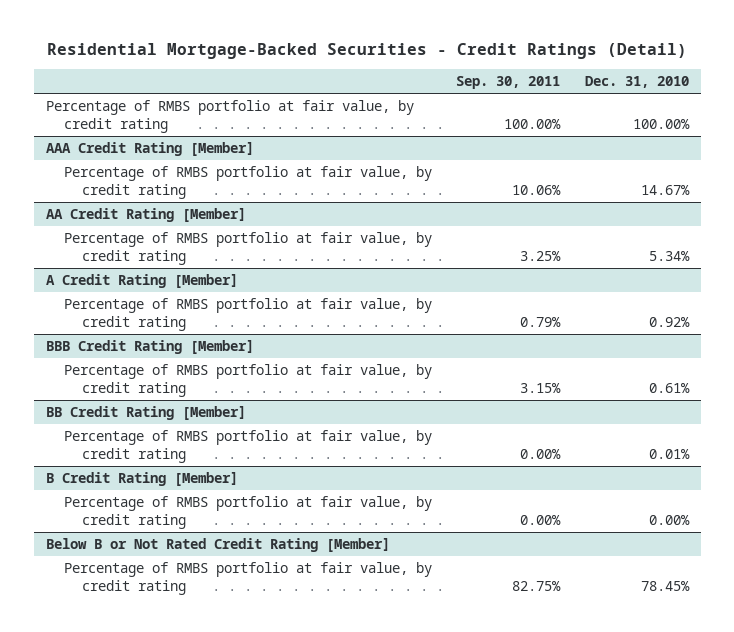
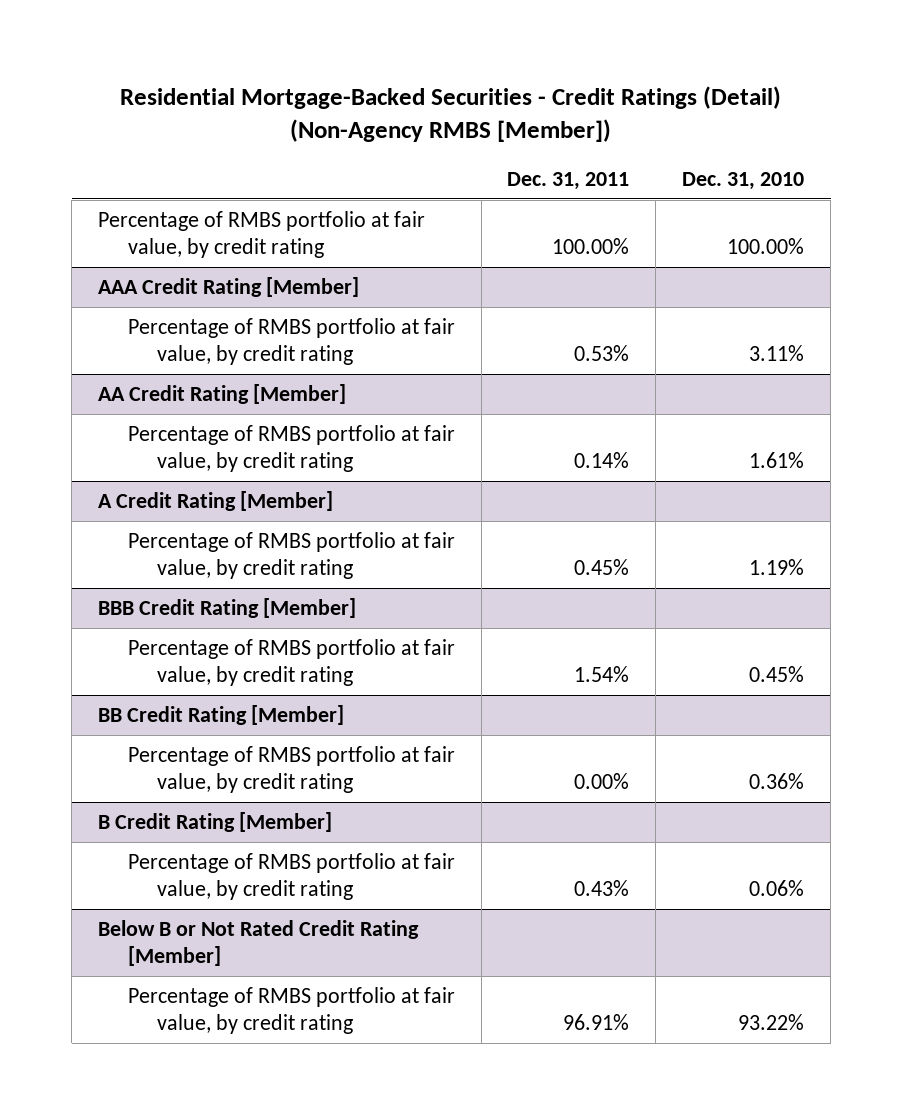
- Residential Mortgage-Backed Securities - Credit Ratings (Detail)
+ Residential Mortgage-Backed Securities - Credit Ratings (Detail) (Non-Agency RMBS [Member])
- | Sep. 30, 2011 | Dec. 31, 2010
+ | Dec. 31, 2011 | Dec. 31, 2010
@ AAA Credit Rating [Member]
- Percentage of RMBS portfolio at fair value, by credit rating | 10.06% | 14.67%
+ Percentage of RMBS portfolio at fair value, by credit rating | 0.53% | 3.11%
@ AA Credit Rating [Member]
- Percentage of RMBS portfolio at fair value, by credit rating | 3.25% | 5.34%
+ Percentage of RMBS portfolio at fair value, by credit rating | 0.14% | 1.61%
@ A Credit Rating [Member]
- Percentage of RMBS portfolio at fair value, by credit rating | 0.79% | 0.92%
+ Percentage of RMBS portfolio at fair value, by credit rating | 0.45% | 1.19%
@ BBB Credit Rating [Member]
- Percentage of RMBS portfolio at fair value, by credit rating | 3.15% | 0.61%
+ Percentage of RMBS portfolio at fair value, by credit rating | 1.54% | 0.45%
@ BB Credit Rating [Member]
- Percentage of RMBS portfolio at fair value, by credit rating | 0.00% | 0.01%
+ Percentage of RMBS portfolio at fair value, by credit rating | 0.00% | 0.36%
@ B Credit Rating [Member]
- Percentage of RMBS portfolio at fair value, by credit rating | 0.00% | 0.00%
+ Percentage of RMBS portfolio at fair value, by credit rating | 0.43% | 0.06%
@ Below B or Not Rated Credit Rating [Member]
- Percentage of RMBS portfolio at fair value, by credit rating | 82.75% | 78.45%
+ Percentage of RMBS portfolio at fair value, by credit rating | 96.91% | 93.22%

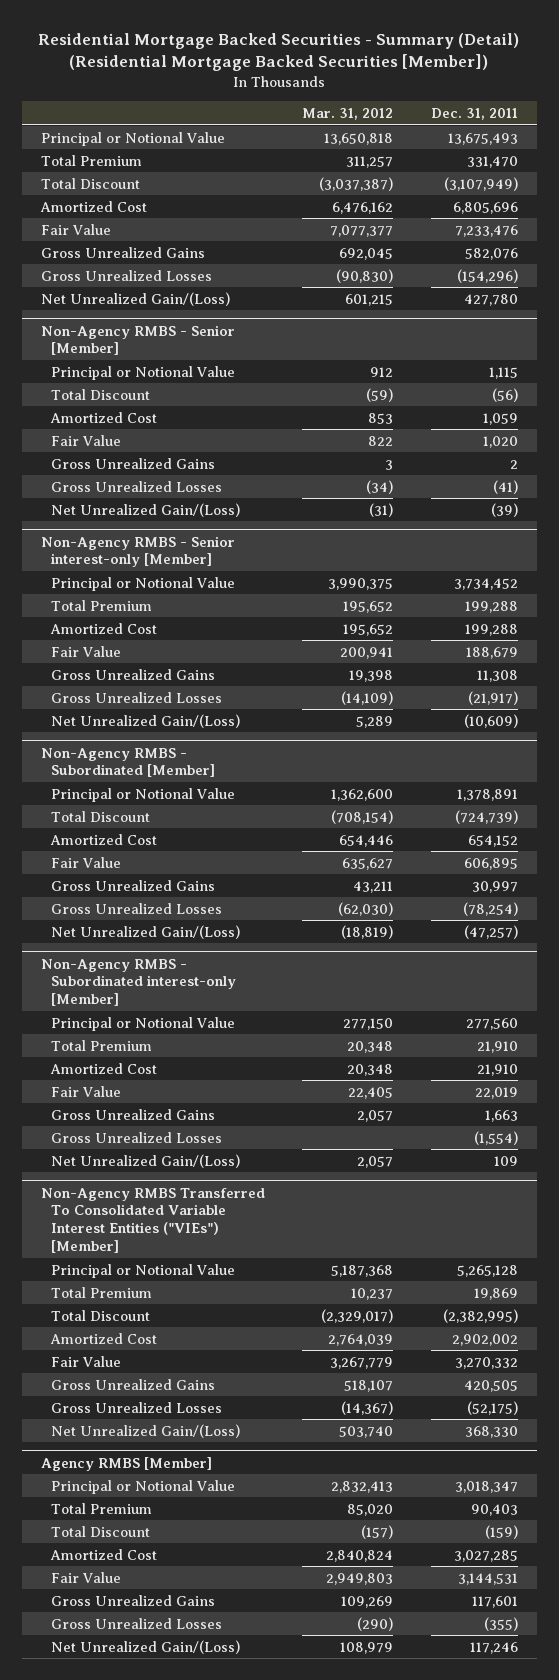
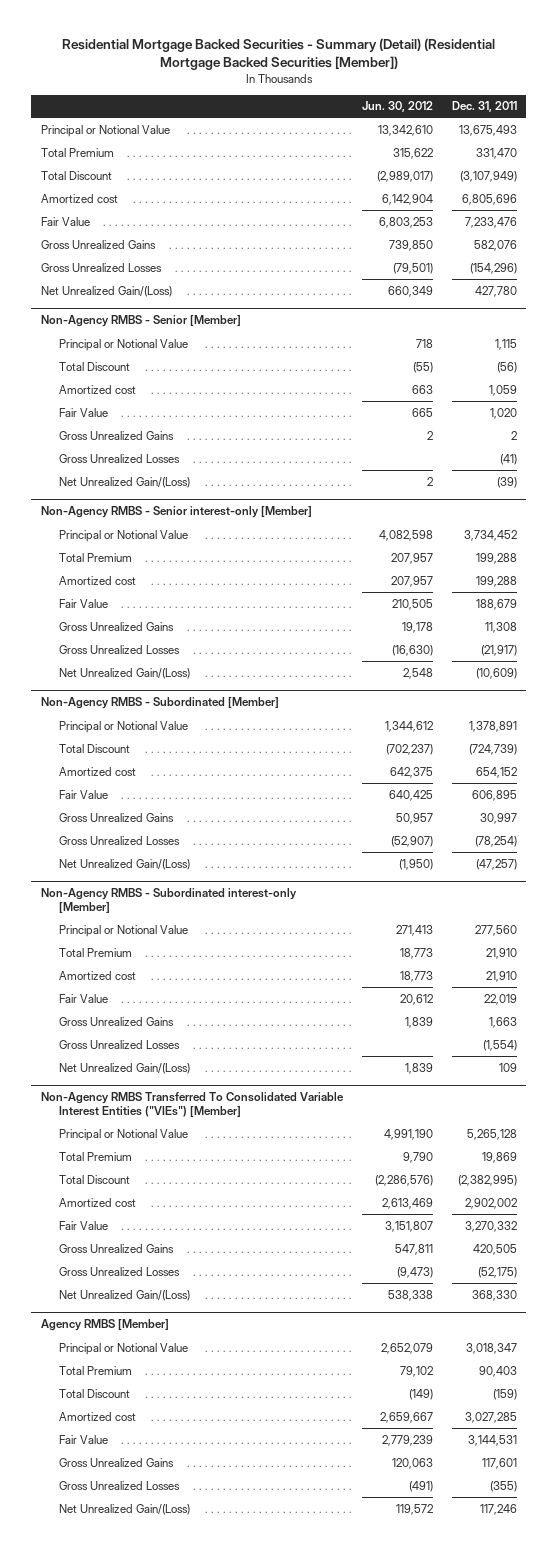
- | Mar. 31, 2012 | Dec. 31, 2011
+ | Jun. 30, 2012 | Dec. 31, 2011
- Amortized Cost | 6,476,162 | 6,805,696
+ Amortized cost | 6,142,904 | 6,805,696
@ Non-Agency RMBS - Senior [Member]
- Amortized Cost | 853 | 1,059
+ Amortized cost | 663 | 1,059
@ Non-Agency RMBS - Senior interest-only [Member]
- Amortized Cost | 195,652 | 199,288
+ Amortized cost | 207,957 | 199,288
@ Non-Agency RMBS - Subordinated [Member]
- Amortized Cost | 654,446 | 654,152
+ Amortized cost | 642,375 | 654,152
@ Non-Agency RMBS - Subordinated interest-only [Member]
- Amortized Cost | 20,348 | 21,910
+ Amortized cost | 18,773 | 21,910
@ Non-Agency RMBS Transferred To Consolidated Variable Interest Entities ("VIEs") [Member]
- Amortized Cost | 2,764,039 | 2,902,002
+ Amortized cost | 2,613,469 | 2,902,002
@ Agency RMBS [Member]
- Amortized Cost | 2,840,824 | 3,027,285
+ Amortized cost | 2,659,667 | 3,027,285

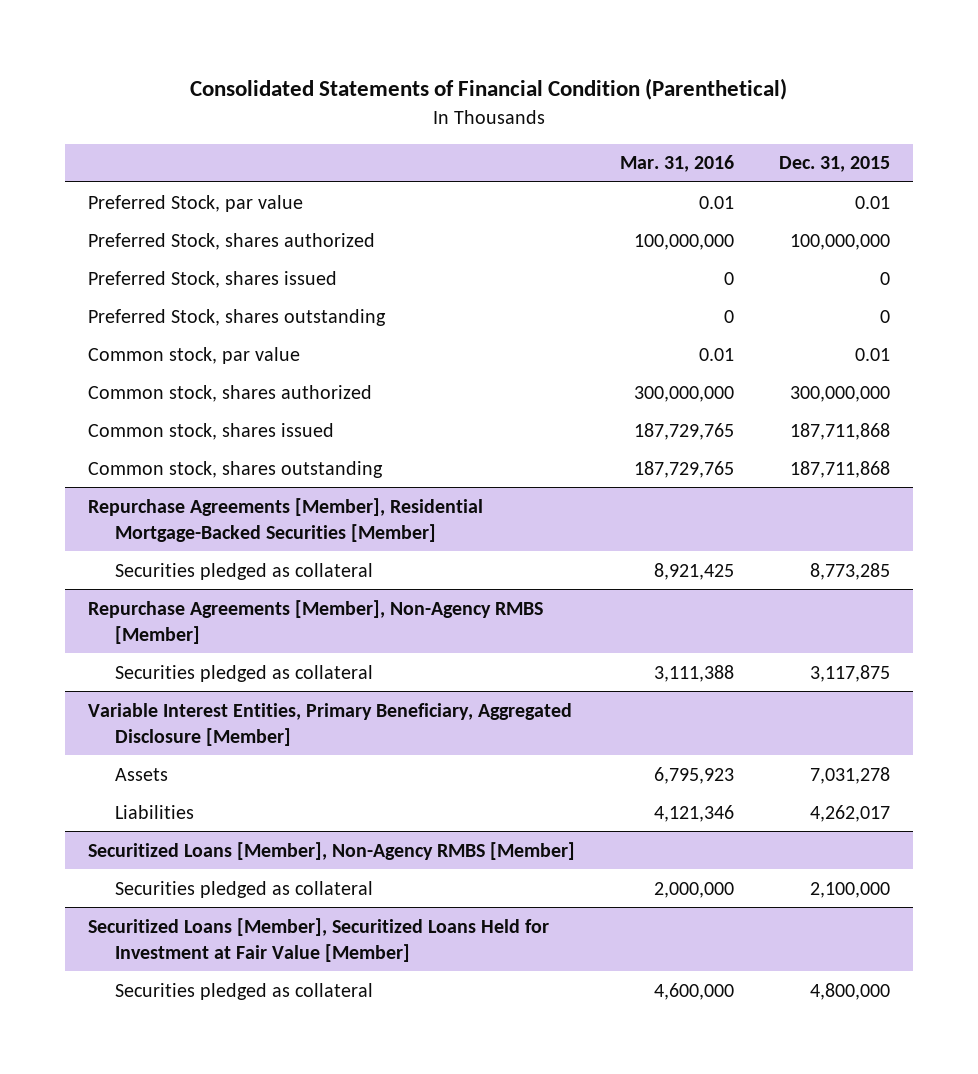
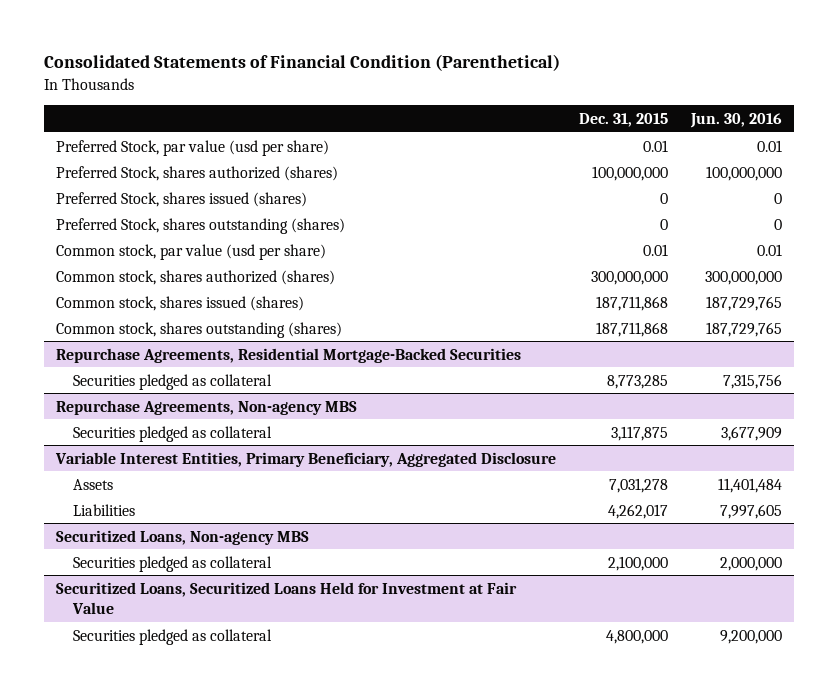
- | Mar. 31, 2016 | Dec. 31, 2015
+ | Dec. 31, 2015 | Jun. 30, 2016
- Preferred Stock, par value | 0.01 | 0.01
- Preferred Stock, shares authorized | 100,000,000 | 100,000,000
- Preferred Stock, shares issued | 0 | 0
- Preferred Stock, shares outstanding | 0 | 0
- Common stock, par value | 0.01 | 0.01
- Common stock, shares authorized | 300,000,000 | 300,000,000
- Common stock, shares issued | 187,729,765 | 187,711,868
- Common stock, shares outstanding | 187,729,765 | 187,711,868
- Repurchase Agreements [Member], Residential Mortgage-Backed Securities [Member]
+ Preferred Stock, par value (usd per share) | 0.01 | 0.01
+ Preferred Stock, shares authorized (shares) | 100,000,000 | 100,000,000
+ Preferred Stock, shares issued (shares) | 0 | 0
+ Preferred Stock, shares outstanding (shares) | 0 | 0
+ Common stock, par value (usd per share) | 0.01 | 0.01
+ Common stock, shares authorized (shares) | 300,000,000 | 300,000,000
+ Common stock, shares issued (shares) | 187,711,868 | 187,729,765
+ Common stock, shares outstanding (shares) | 187,711,868 | 187,729,765
+ Repurchase Agreements, Residential Mortgage-Backed Securities
- Repurchase Agreements [Member], Non-Agency RMBS [Member]
+ Repurchase Agreements, Non-agency MBS
- Variable Interest Entities, Primary Beneficiary, Aggregated Disclosure [Member]
+ Variable Interest Entities, Primary Beneficiary, Aggregated Disclosure
- Securitized Loans [Member], Non-Agency RMBS [Member]
+ Securitized Loans, Non-agency MBS
- Securitized Loans [Member], Securitized Loans Held for Investment at Fair Value [Member]
+ Securitized Loans, Securitized Loans Held for Investment at Fair Value

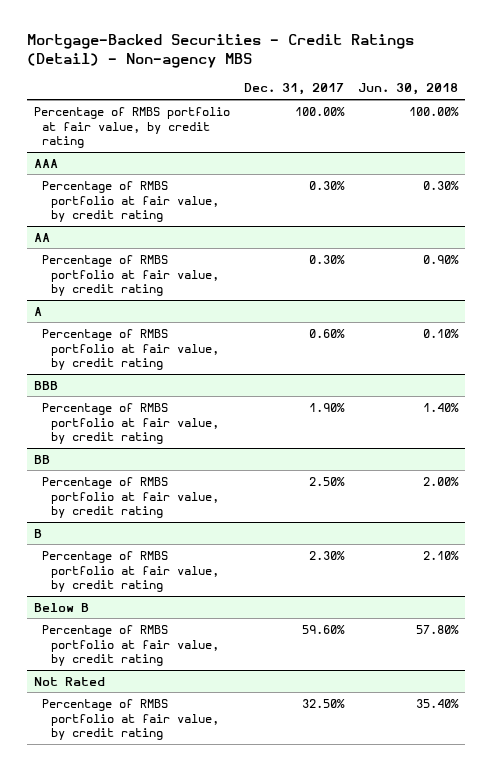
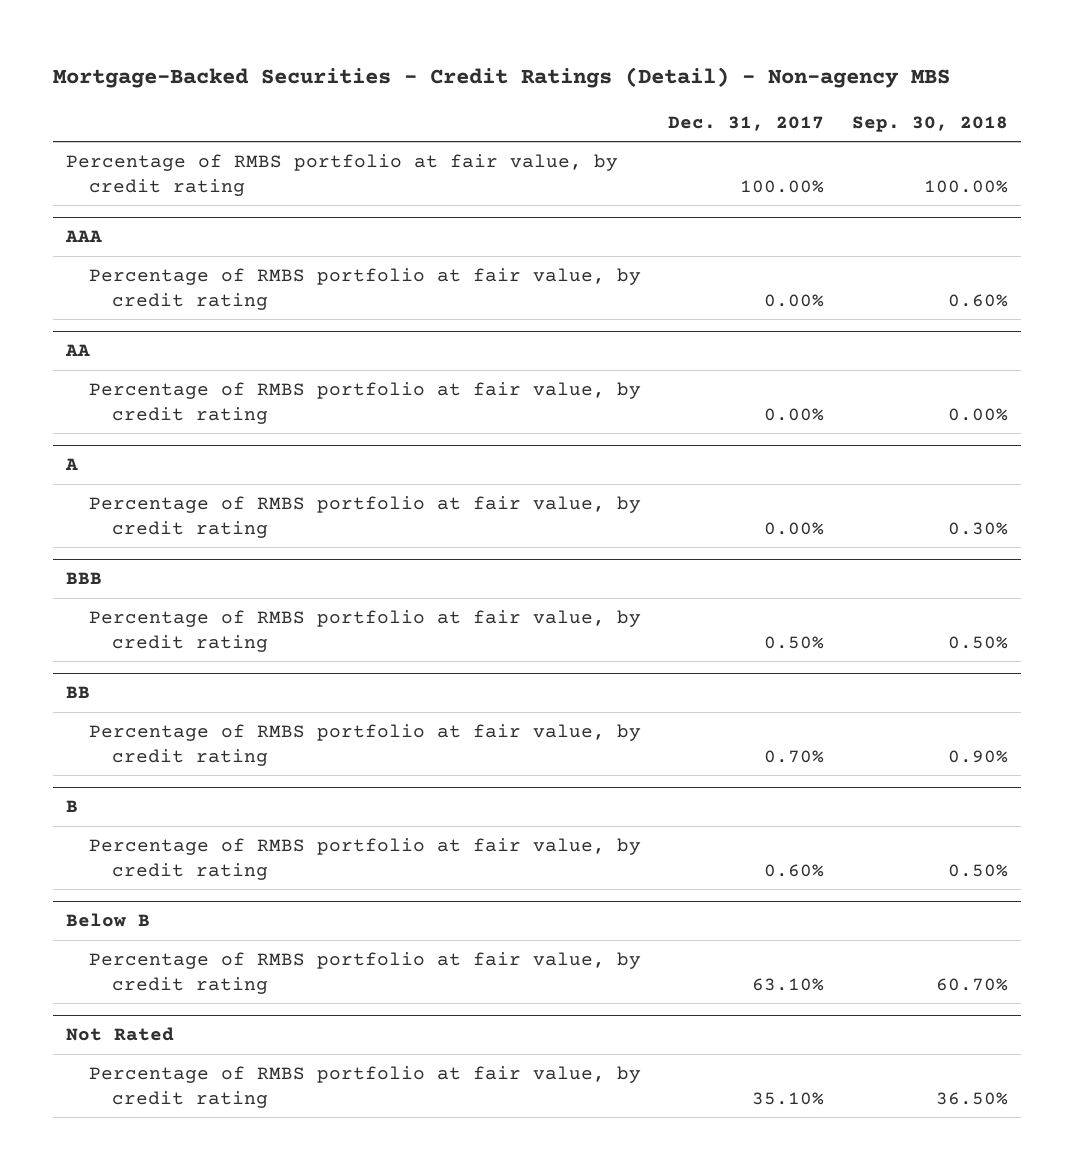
- | Dec. 31, 2017 | Jun. 30, 2018
+ | Dec. 31, 2017 | Sep. 30, 2018
@ AAA
- Percentage of RMBS portfolio at fair value, by credit rating | 0.30% | 0.30%
+ Percentage of RMBS portfolio at fair value, by credit rating | 0.00% | 0.60%
@ AA
- Percentage of RMBS portfolio at fair value, by credit rating | 0.30% | 0.90%
+ Percentage of RMBS portfolio at fair value, by credit rating | 0.00% | 0.00%
@ A
- Percentage of RMBS portfolio at fair value, by credit rating | 0.60% | 0.10%
+ Percentage of RMBS portfolio at fair value, by credit rating | 0.00% | 0.30%
@ BBB
- Percentage of RMBS portfolio at fair value, by credit rating | 1.90% | 1.40%
+ Percentage of RMBS portfolio at fair value, by credit rating | 0.50% | 0.50%
@ BB
- Percentage of RMBS portfolio at fair value, by credit rating | 2.50% | 2.00%
+ Percentage of RMBS portfolio at fair value, by credit rating | 0.70% | 0.90%
@ B
- Percentage of RMBS portfolio at fair value, by credit rating | 2.30% | 2.10%
+ Percentage of RMBS portfolio at fair value, by credit rating | 0.60% | 0.50%
@ Below B
- Percentage of RMBS portfolio at fair value, by credit rating | 59.60% | 57.80%
+ Percentage of RMBS portfolio at fair value, by credit rating | 63.10% | 60.70%
@ Not Rated
- Percentage of RMBS portfolio at fair value, by credit rating | 32.50% | 35.40%
+ Percentage of RMBS portfolio at fair value, by credit rating | 35.10% | 36.50%

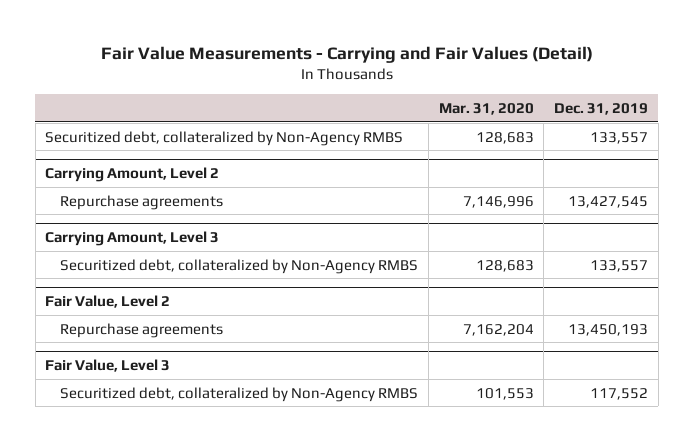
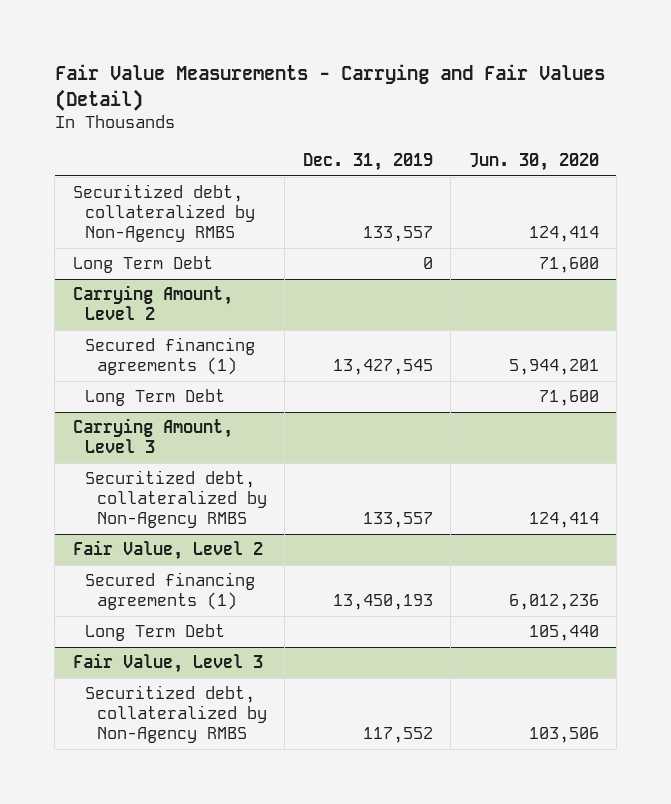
- | Mar. 31, 2020 | Dec. 31, 2019
+ | Dec. 31, 2019 | Jun. 30, 2020
+ Long Term Debt | 0 | 71,600
@ Carrying Amount, Level 2
- Repurchase agreements | 7,146,996 | 13,427,545
+ Secured financing agreements (1) | 13,427,545 | 5,944,201
+ Long Term Debt | | 71,600
@ Fair Value, Level 2
- Repurchase agreements | 7,162,204 | 13,450,193
+ Secured financing agreements (1) | 13,450,193 | 6,012,236
+ Long Term Debt | | 105,440

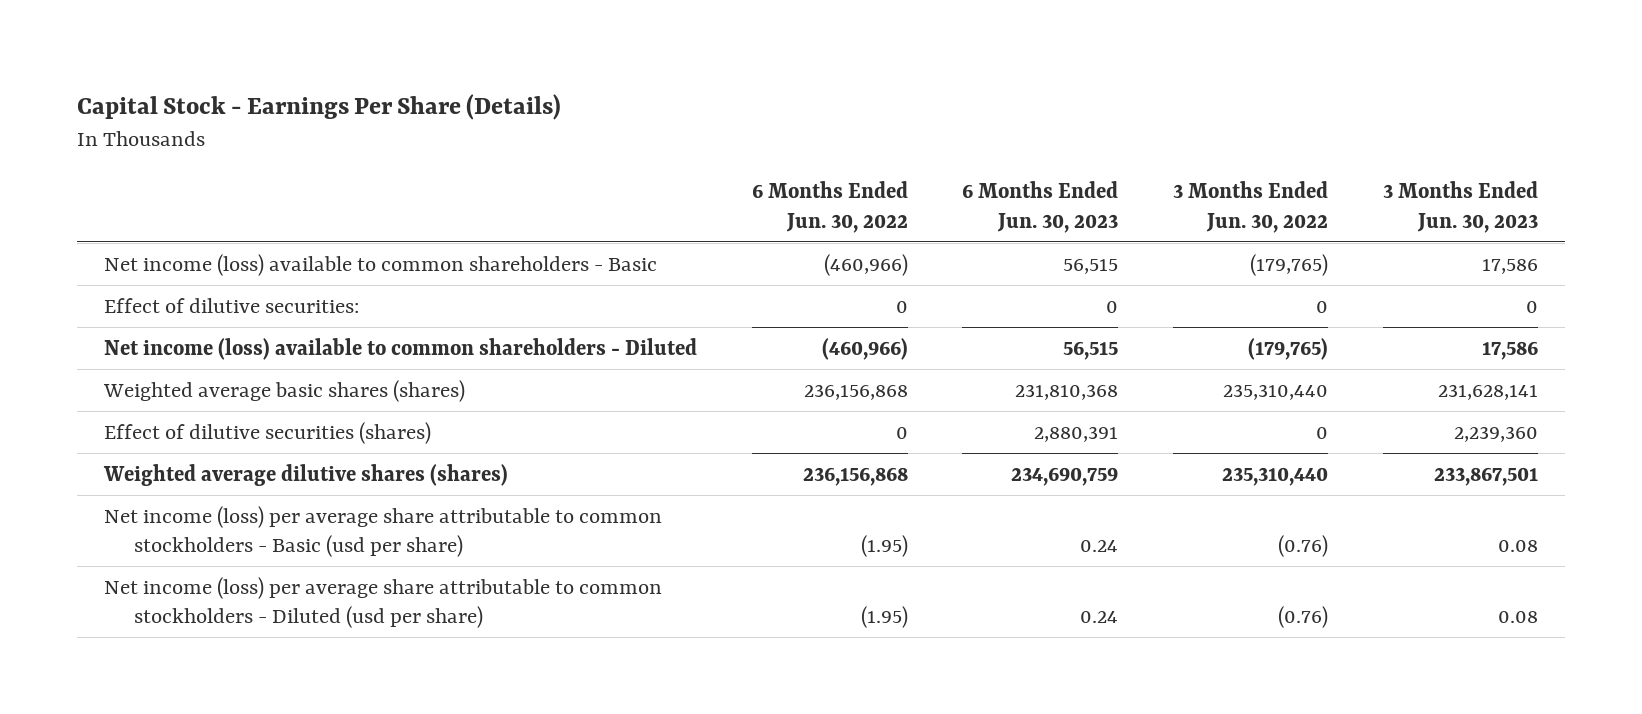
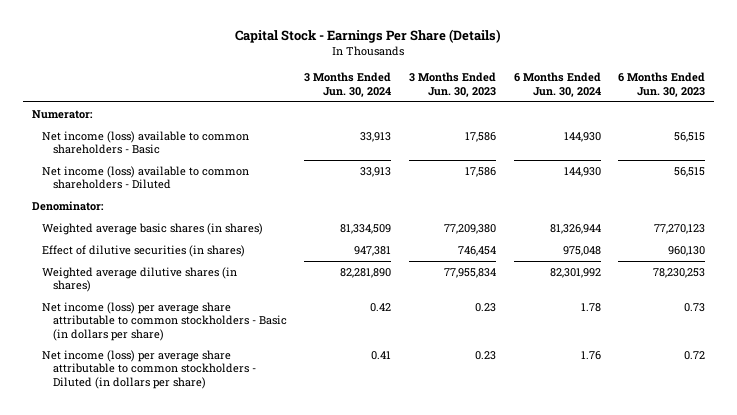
- | 6 Months Ended Jun. 30, 2022 | 6 Months Ended Jun. 30, 2023 | 3 Months Ended Jun. 30, 2022 | 3 Months Ended Jun. 30, 2023
+ | 3 Months Ended Jun. 30, 2024 | 3 Months Ended Jun. 30, 2023 | 6 Months Ended Jun. 30, 2024 | 6 Months Ended Jun. 30, 2023
+ Numerator:
- Effect of dilutive securities: | 0 | 0 | 0 | 0
- Weighted average basic shares (shares) | 236,156,868 | 231,810,368 | 235,310,440 | 231,628,141
- Effect of dilutive securities (shares) | 0 | 2,880,391 | 0 | 2,239,360
- Weighted average dilutive shares (shares) | 236,156,868 | 234,690,759 | 235,310,440 | 233,867,501
- Net income (loss) per average share attributable to common stockholders - Basic (usd per share) | (1.95) | 0.24 | (0.76) | 0.08
- Net income (loss) per average share attributable to common stockholders - Diluted (usd per share) | (1.95) | 0.24 | (0.76) | 0.08
+ Denominator:
+ Weighted average basic shares (in shares) | 81,334,509 | 77,209,380 | 81,326,944 | 77,270,123
+ Effect of dilutive securities (in shares) | 947,381 | 746,454 | 975,048 | 960,130
+ Weighted average dilutive shares (in shares) | 82,281,890 | 77,955,834 | 82,301,992 | 78,230,253
+ Net income (loss) per average share attributable to common stockholders - Basic (in dollars per share) | 0.42 | 0.23 | 1.78 | 0.73
+ Net income (loss) per average share attributable to common stockholders - Diluted (in dollars per share) | 0.41 | 0.23 | 1.76 | 0.72

